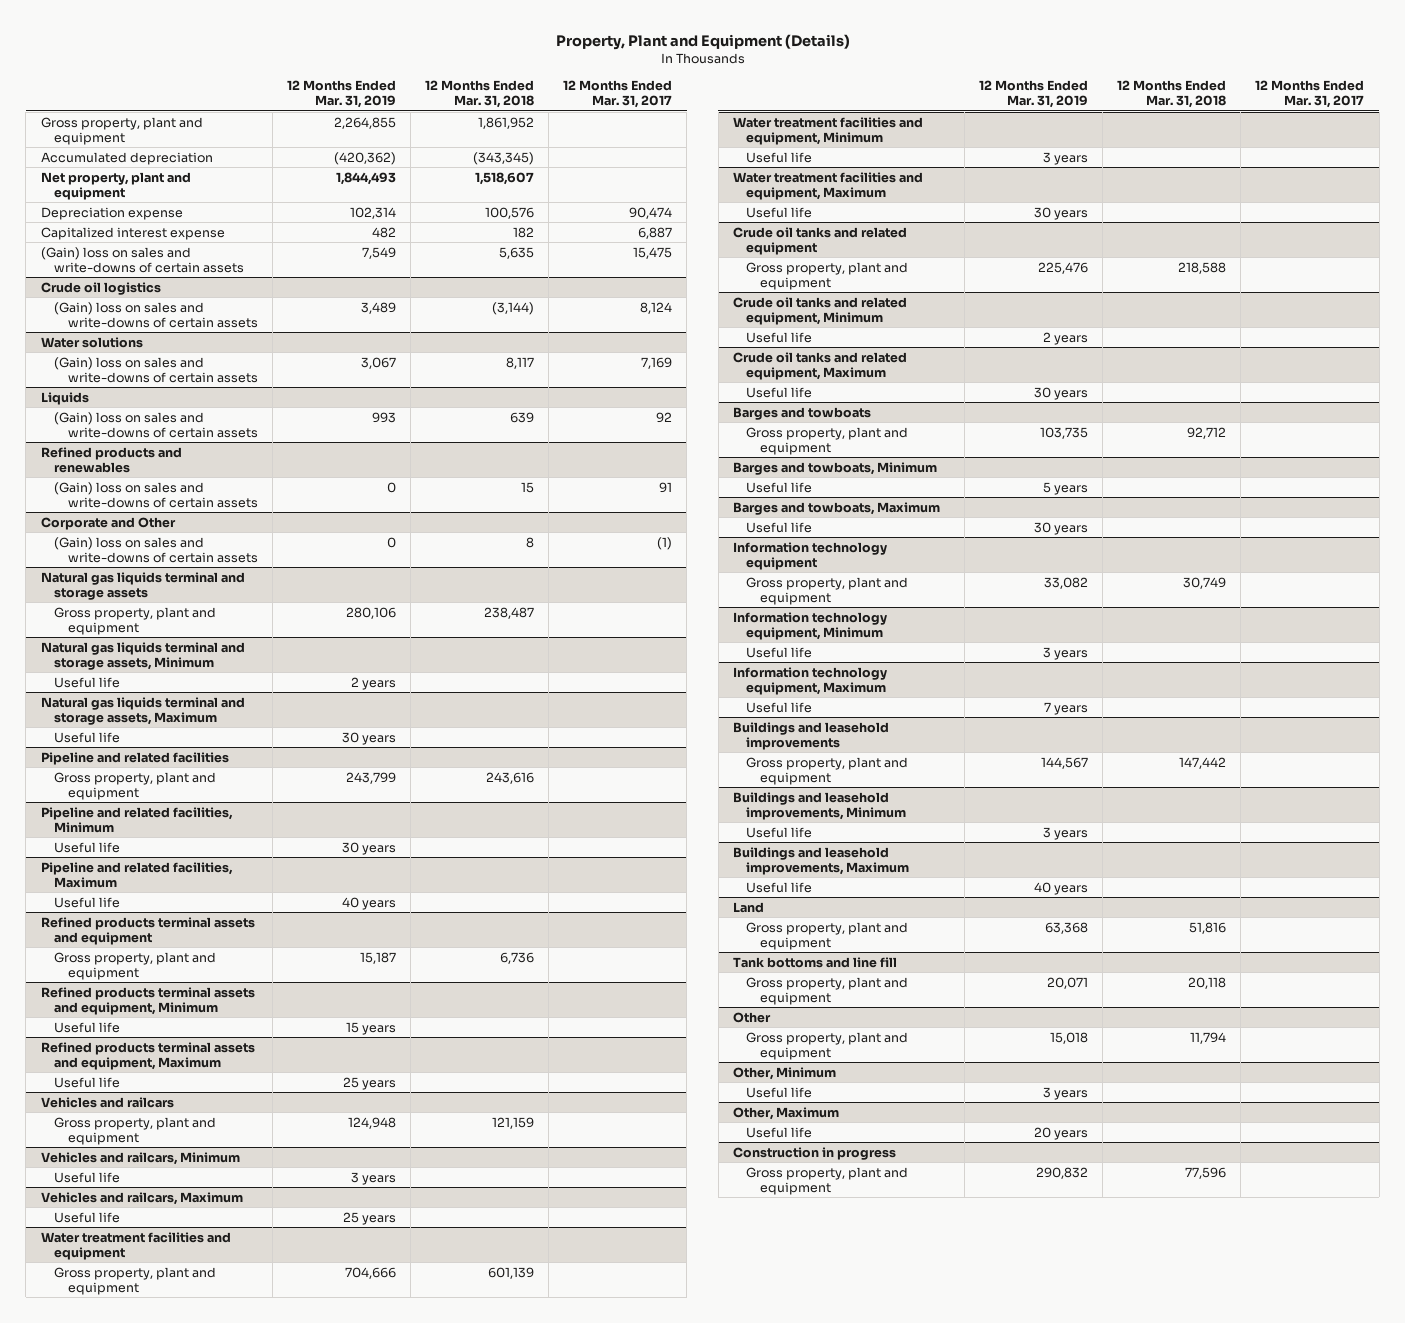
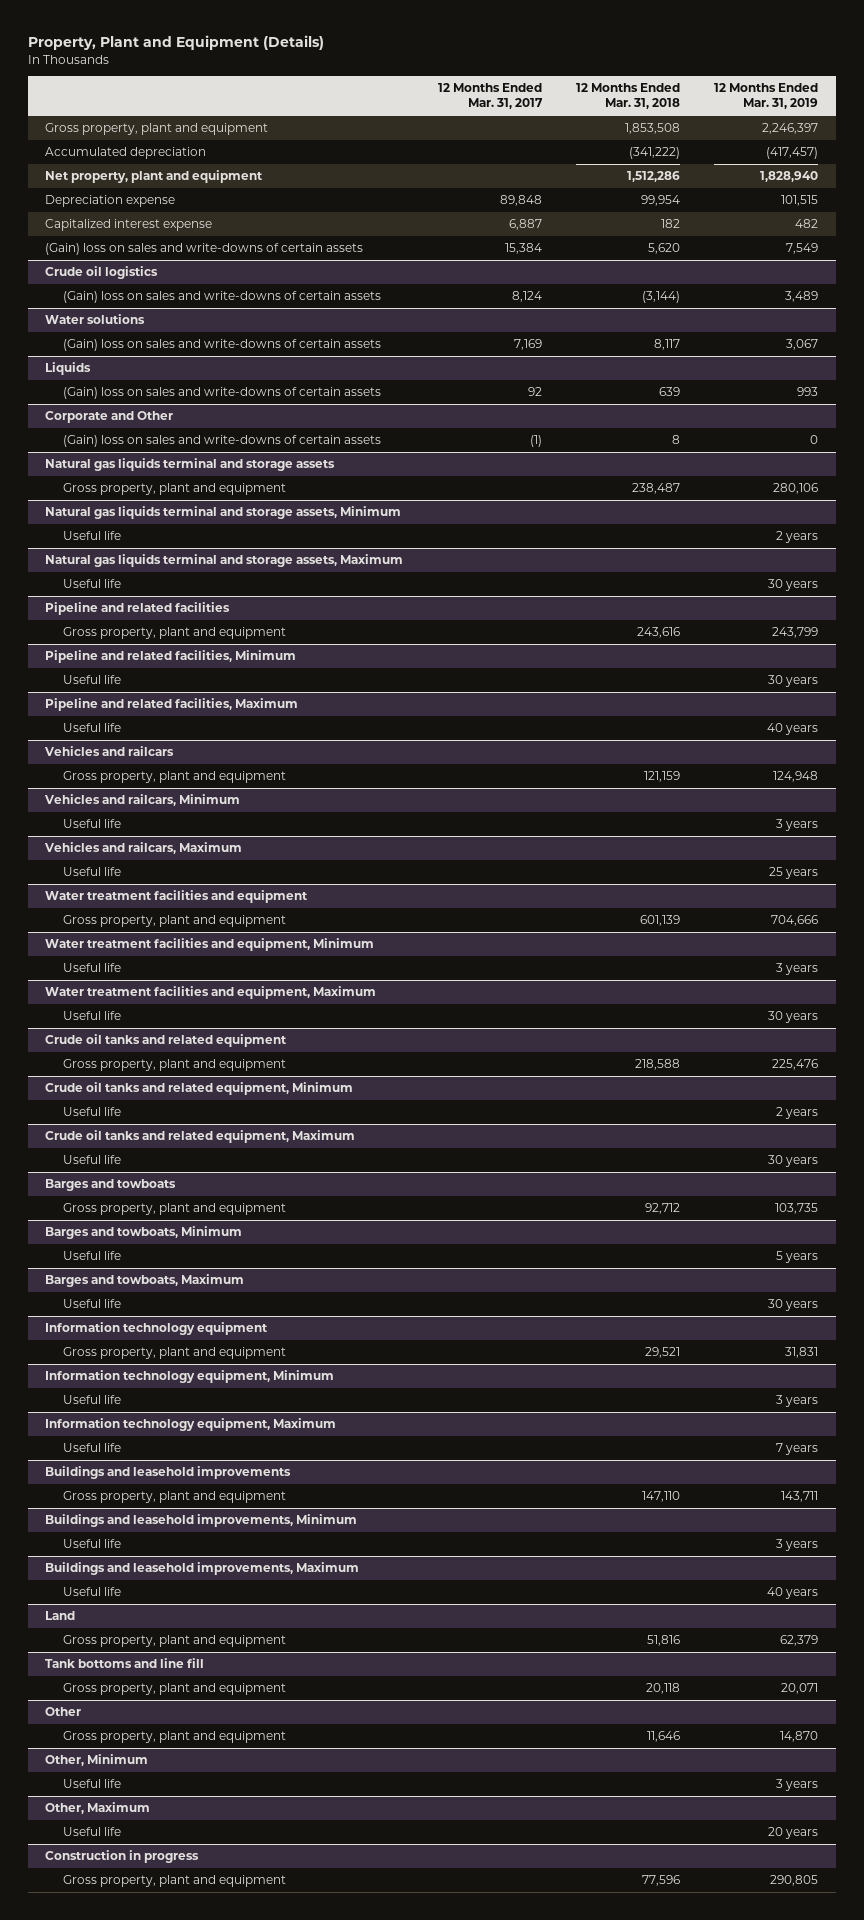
- | 12 Months Ended Mar. 31, 2019 | 12 Months Ended Mar. 31, 2018 | 12 Months Ended Mar. 31, 2017
+ | 12 Months Ended Mar. 31, 2017 | 12 Months Ended Mar. 31, 2018 | 12 Months Ended Mar. 31, 2019
- Gross property, plant and equipment | 2,264,855 | 1,861,952 |
- Accumulated depreciation | (420,362) | (343,345) |
- Net property, plant and equipment | 1,844,493 | 1,518,607 |
- Depreciation expense | 102,314 | 100,576 | 90,474
+ Gross property, plant and equipment | | 1,853,508 | 2,246,397
+ Accumulated depreciation | | (341,222) | (417,457)
+ Net property, plant and equipment | | 1,512,286 | 1,828,940
+ Depreciation expense | 89,848 | 99,954 | 101,515
- (Gain) loss on sales and write-downs of certain assets | 7,549 | 5,635 | 15,475
+ (Gain) loss on sales and write-downs of certain assets | 15,384 | 5,620 | 7,549
- Refined products and renewables
- (Gain) loss on sales and write-downs of certain assets | 0 | 15 | 91
- Refined products terminal assets and equipment
- Gross property, plant and equipment | 15,187 | 6,736 |
- Refined products terminal assets and equipment, Minimum
- Useful life | 15 years | |
- Refined products terminal assets and equipment, Maximum
- Useful life | 25 years | |
@ Information technology equipment
- Gross property, plant and equipment | 33,082 | 30,749 |
+ Gross property, plant and equipment | | 29,521 | 31,831
@ Buildings and leasehold improvements
- Gross property, plant and equipment | 144,567 | 147,442 |
+ Gross property, plant and equipment | | 147,110 | 143,711
@ Land
- Gross property, plant and equipment | 63,368 | 51,816 |
+ Gross property, plant and equipment | | 51,816 | 62,379
@ Other
- Gross property, plant and equipment | 15,018 | 11,794 |
+ Gross property, plant and equipment | | 11,646 | 14,870
@ Construction in progress
- Gross property, plant and equipment | 290,832 | 77,596 |
+ Gross property, plant and equipment | | 77,596 | 290,805

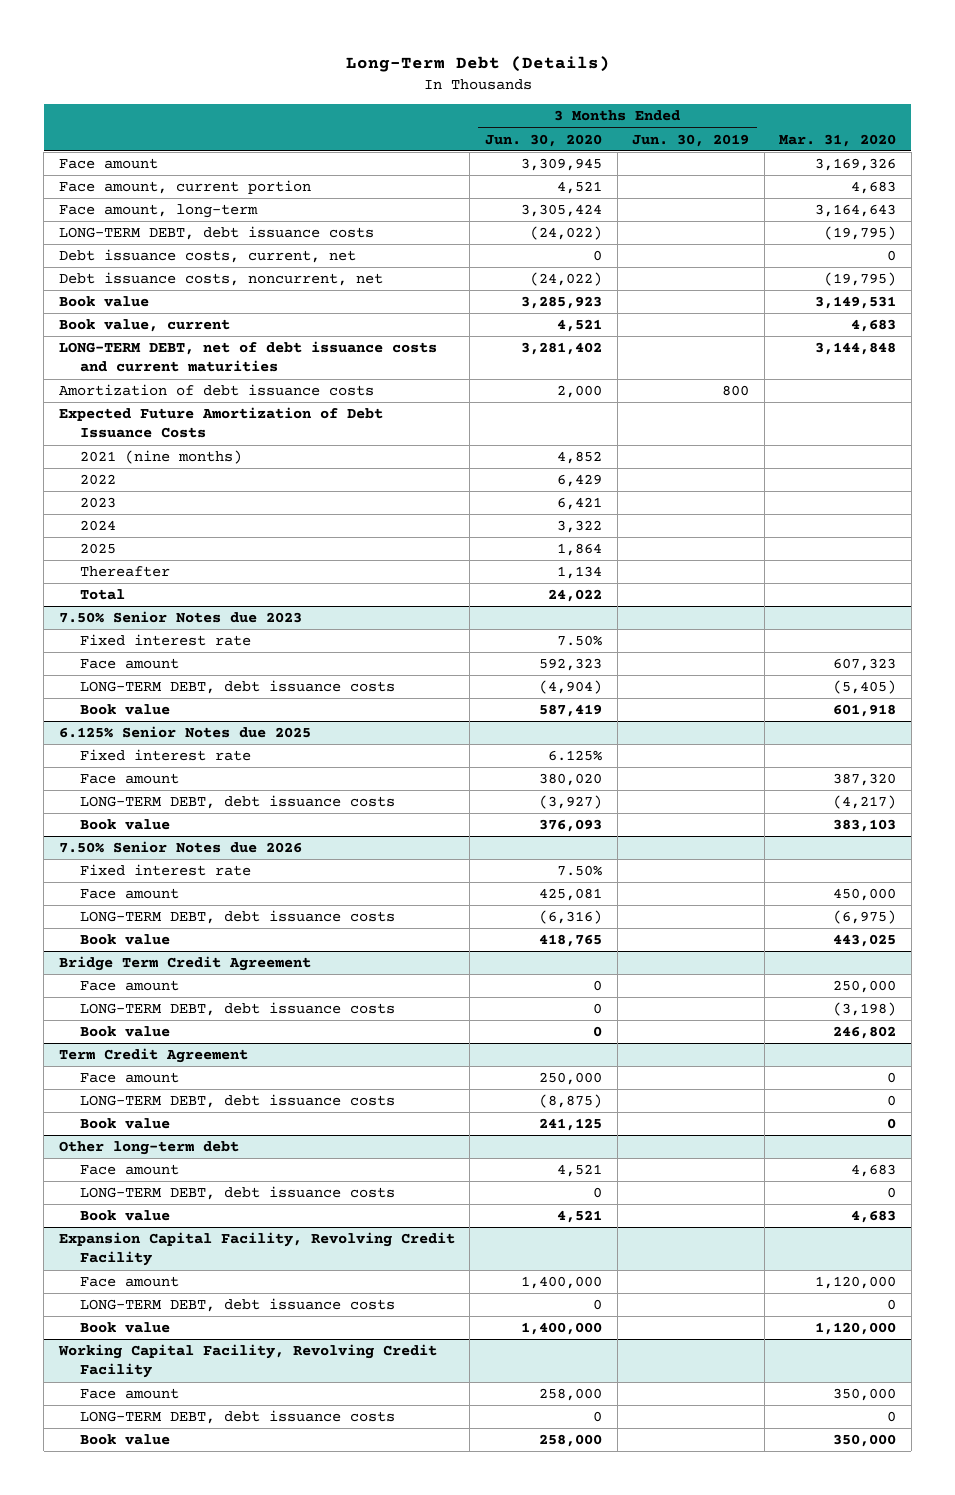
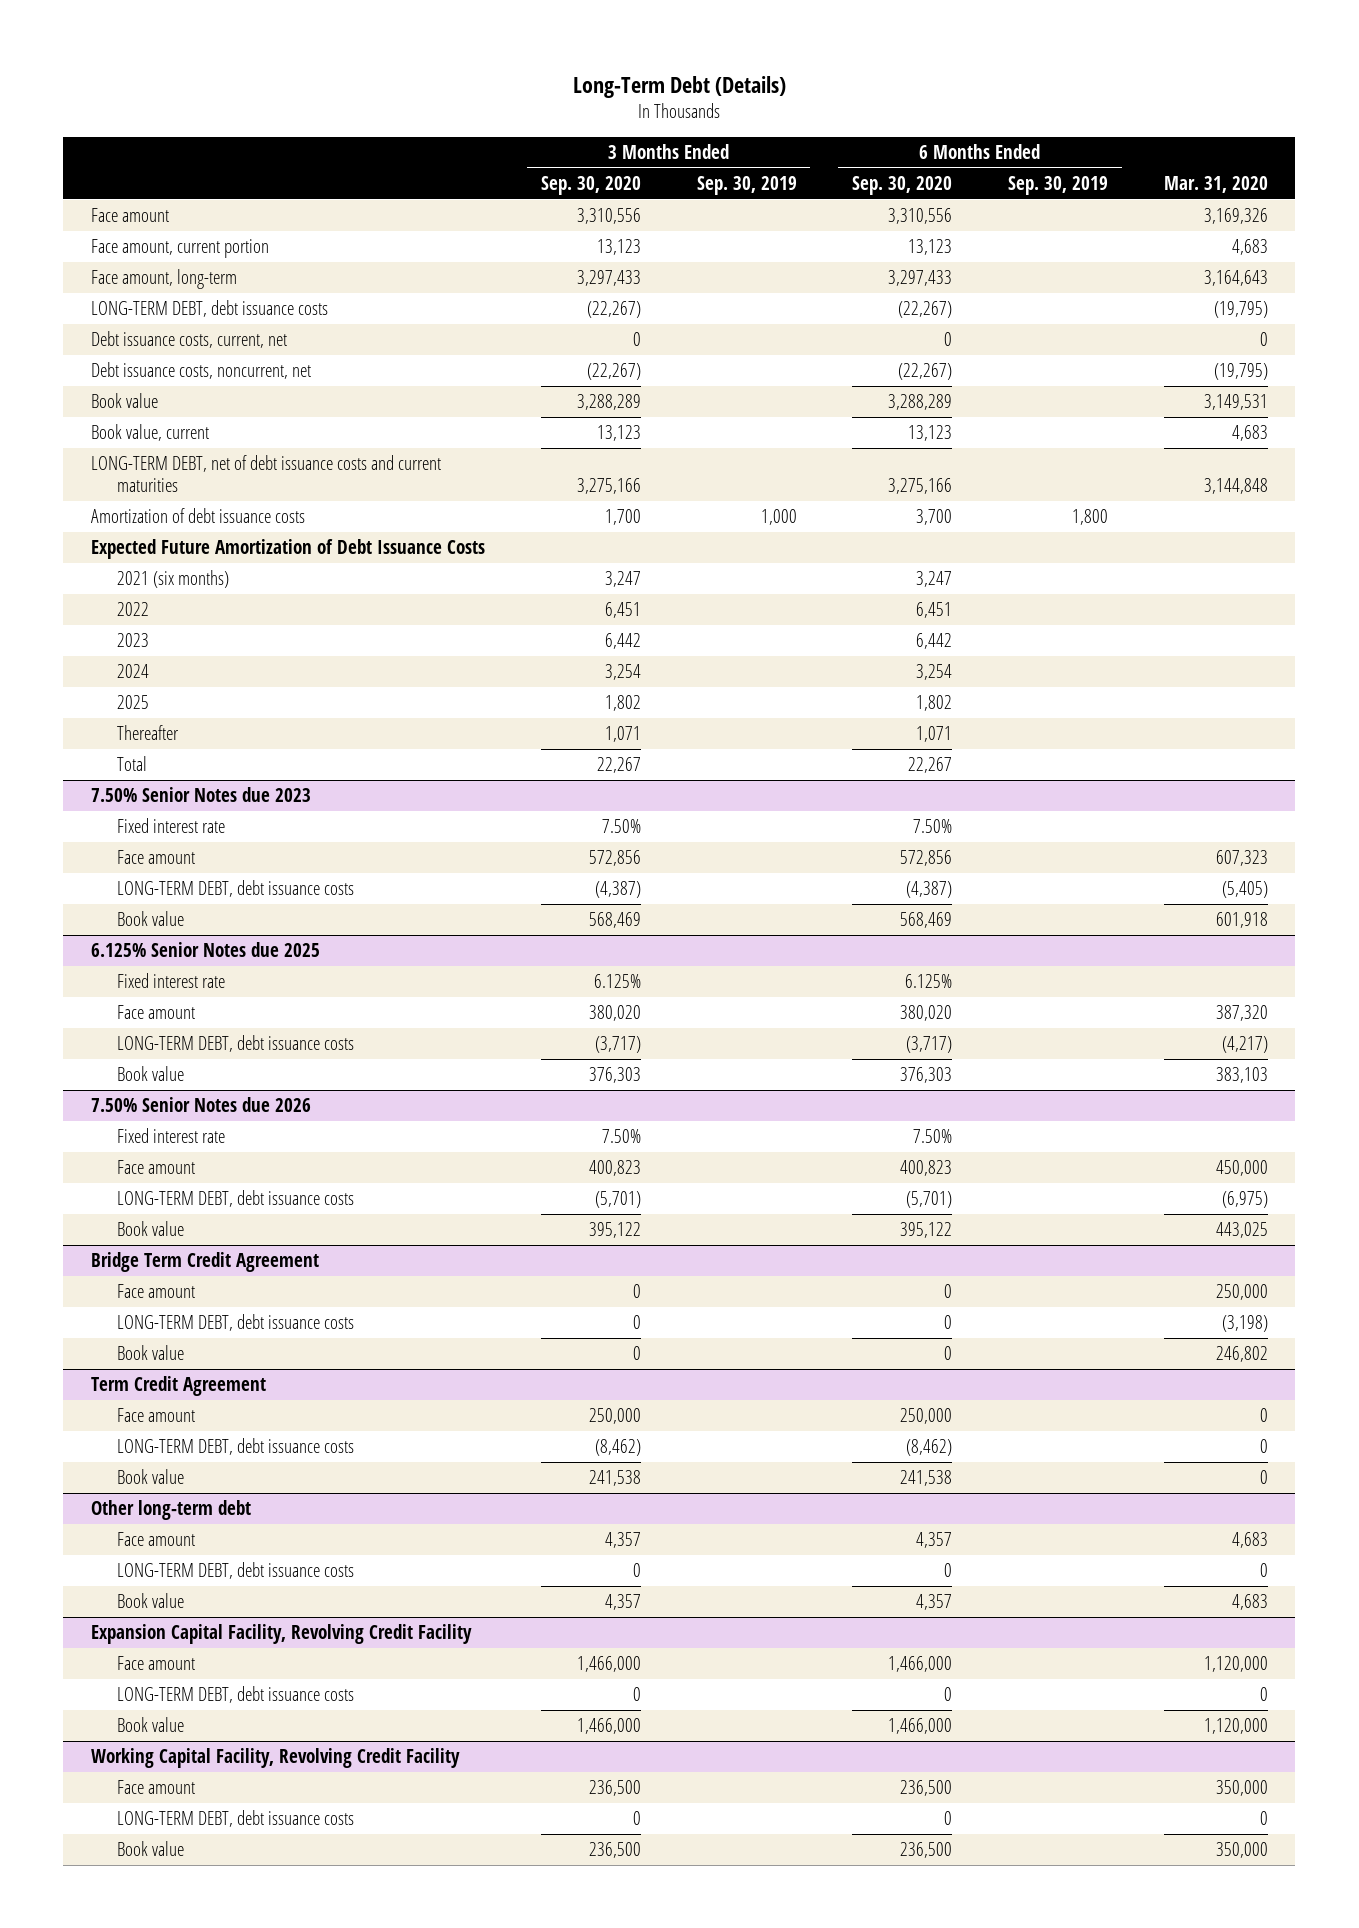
- | 3 Months Ended Jun. 30, 2020 | 3 Months Ended Jun. 30, 2019 | Mar. 31, 2020
+ | 3 Months Ended Sep. 30, 2020 | 3 Months Ended Sep. 30, 2019 | 6 Months Ended Sep. 30, 2020 | 6 Months Ended Sep. 30, 2019 | Mar. 31, 2020
- 2021 (nine months) | 4,852 | |
+ 2021 (six months) | 3,247 | | 3,247 | |

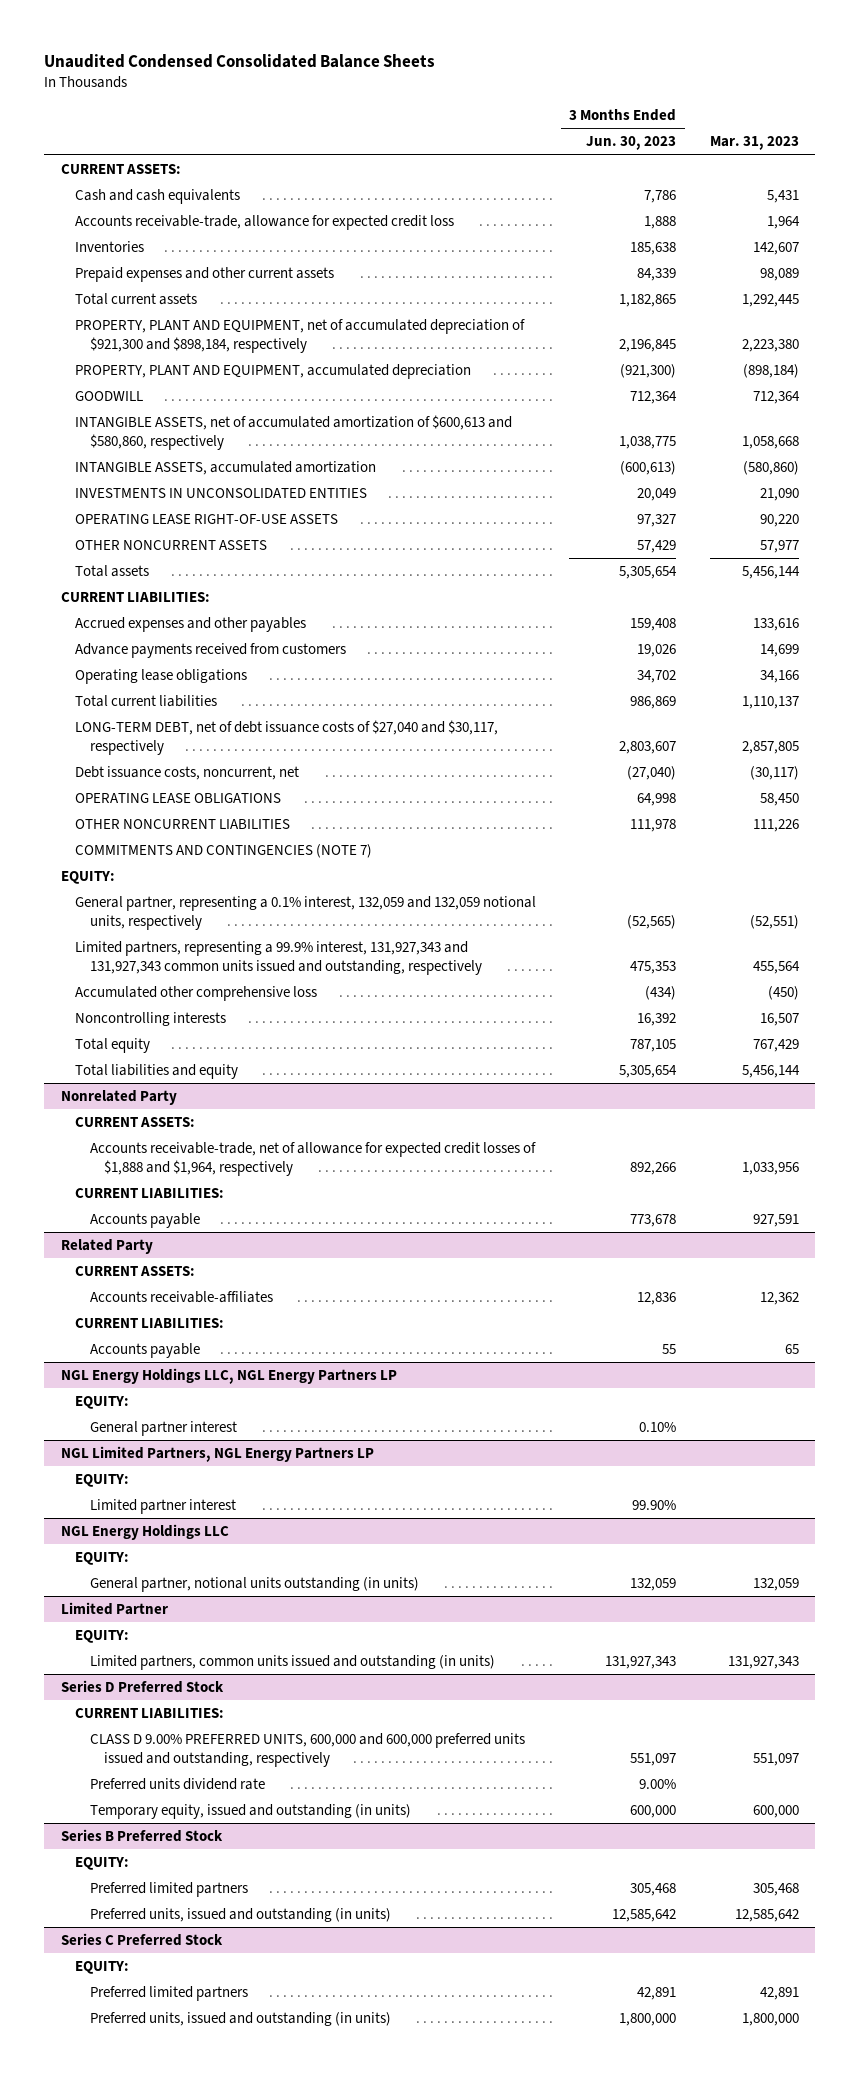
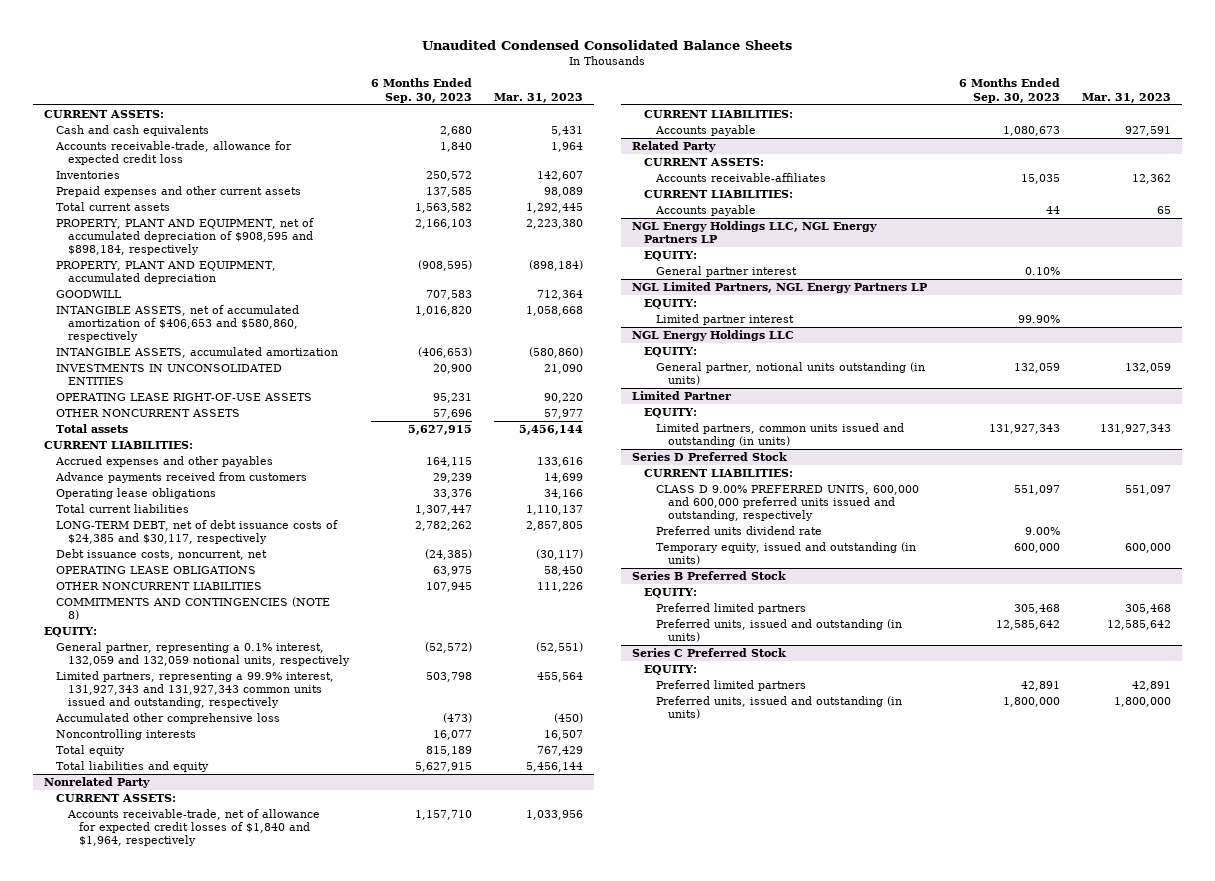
- | 3 Months Ended Jun. 30, 2023 | Mar. 31, 2023
+ | 6 Months Ended Sep. 30, 2023 | Mar. 31, 2023
- PROPERTY, PLANT AND EQUIPMENT, net of accumulated depreciation of $921,300 and $898,184, respectively | 2,196,845 | 2,223,380
+ PROPERTY, PLANT AND EQUIPMENT, net of accumulated depreciation of $908,595 and $898,184, respectively | 2,166,103 | 2,223,380
- INTANGIBLE ASSETS, net of accumulated amortization of $600,613 and $580,860, respectively | 1,038,775 | 1,058,668
+ INTANGIBLE ASSETS, net of accumulated amortization of $406,653 and $580,860, respectively | 1,016,820 | 1,058,668
- LONG-TERM DEBT, net of debt issuance costs of $27,040 and $30,117, respectively | 2,803,607 | 2,857,805
+ LONG-TERM DEBT, net of debt issuance costs of $24,385 and $30,117, respectively | 2,782,262 | 2,857,805
- COMMITMENTS AND CONTINGENCIES (NOTE 7)
+ COMMITMENTS AND CONTINGENCIES (NOTE 8)
@ Nonrelated Party
- Accounts receivable-trade, net of allowance for expected credit losses of $1,888 and $1,964, respectively | 892,266 | 1,033,956
+ Accounts receivable-trade, net of allowance for expected credit losses of $1,840 and $1,964, respectively | 1,157,710 | 1,033,956

